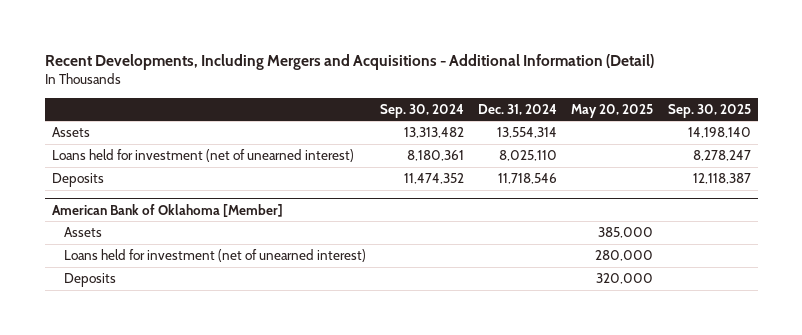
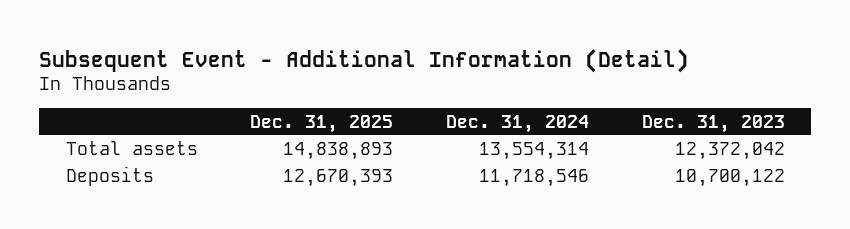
- Recent Developments, Including Mergers and Acquisitions - Additional Information (Detail)
+ Subsequent Event - Additional Information (Detail)
- | Sep. 30, 2024 | Dec. 31, 2024 | May 20, 2025 | Sep. 30, 2025
+ | Dec. 31, 2025 | Dec. 31, 2024 | Dec. 31, 2023
- Assets | 13,313,482 | 13,554,314 | | 14,198,140
- Loans held for investment (net of unearned interest) | 8,180,361 | 8,025,110 | | 8,278,247
+ Total assets | 14,838,893 | 13,554,314 | 12,372,042
- American Bank of Oklahoma [Member]
- Assets | | | 385,000 |
- Loans held for investment (net of unearned interest) | | | 280,000 |
- Deposits | | | 320,000 |

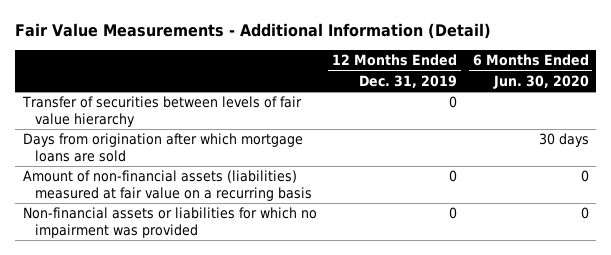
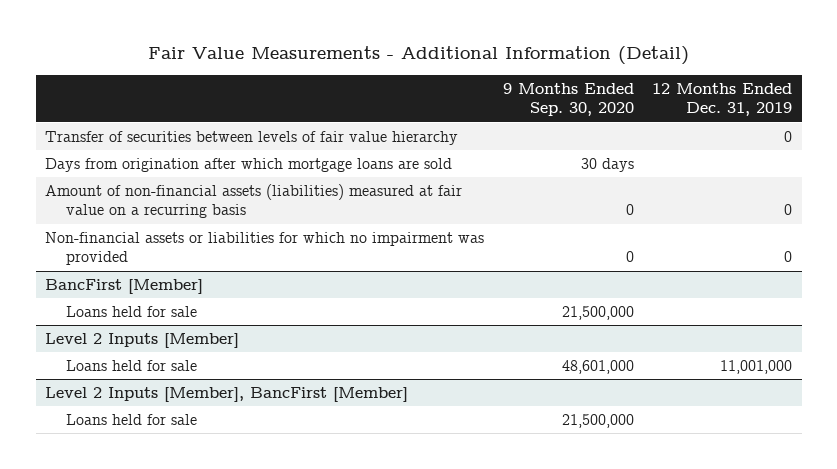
- | 12 Months Ended Dec. 31, 2019 | 6 Months Ended Jun. 30, 2020
+ | 9 Months Ended Sep. 30, 2020 | 12 Months Ended Dec. 31, 2019
+ BancFirst [Member]
+ Loans held for sale | 21,500,000 |
+ Level 2 Inputs [Member]
+ Loans held for sale | 48,601,000 | 11,001,000
+ Level 2 Inputs [Member], BancFirst [Member]
+ Loans held for sale | 21,500,000 |

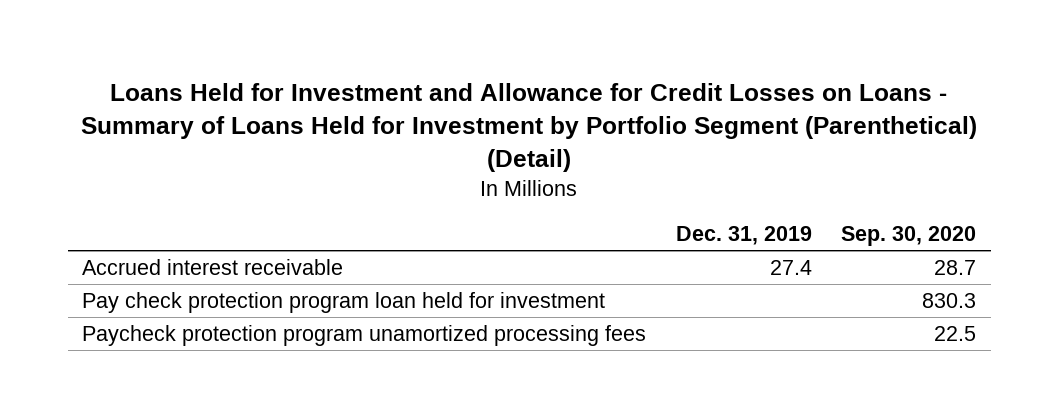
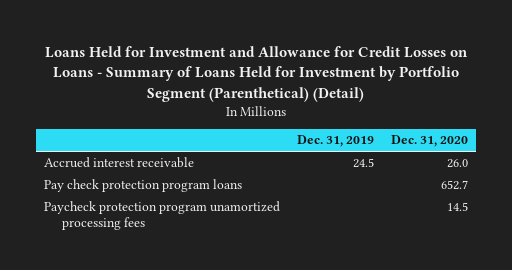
- | Dec. 31, 2019 | Sep. 30, 2020
+ | Dec. 31, 2019 | Dec. 31, 2020
- Accrued interest receivable | 27.4 | 28.7
- Pay check protection program loan held for investment | | 830.3
+ Accrued interest receivable | 24.5 | 26.0
+ Pay check protection program loans | | 652.7

